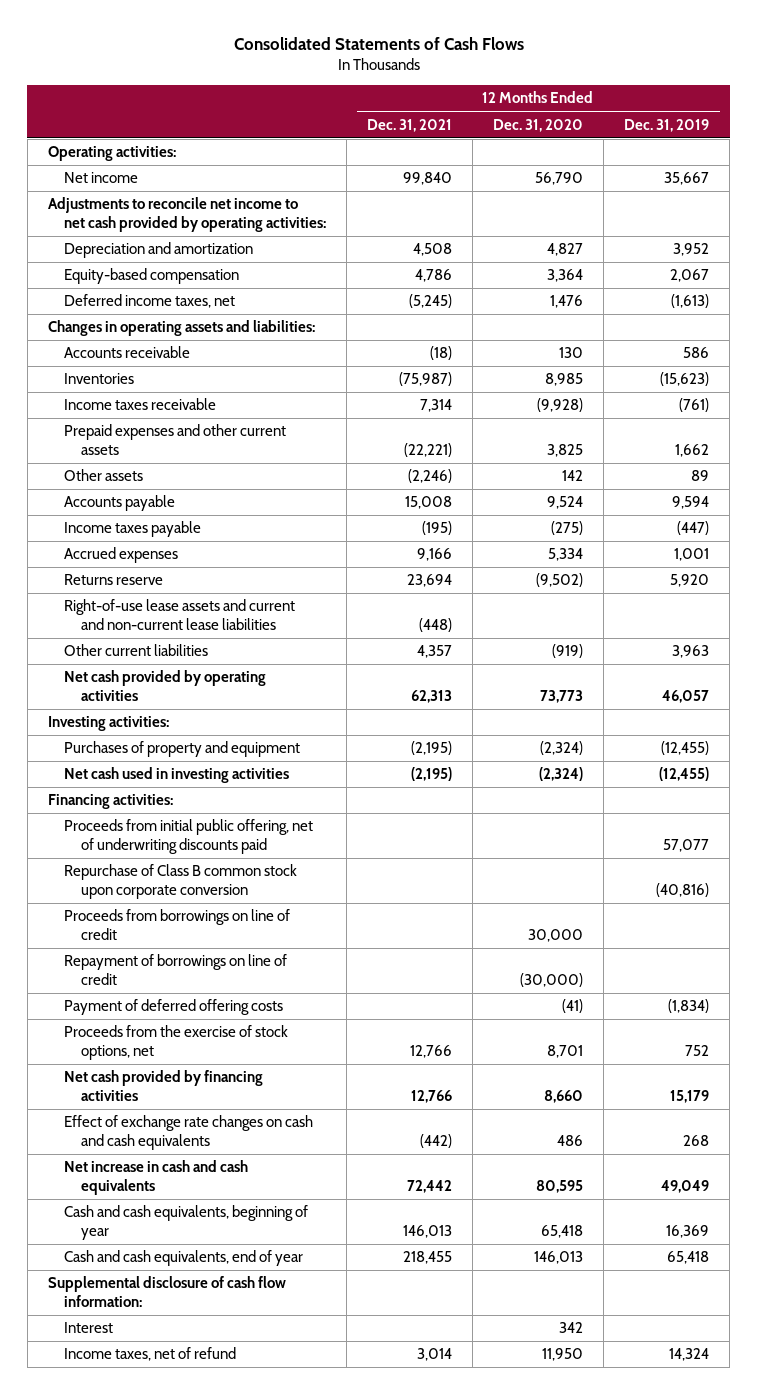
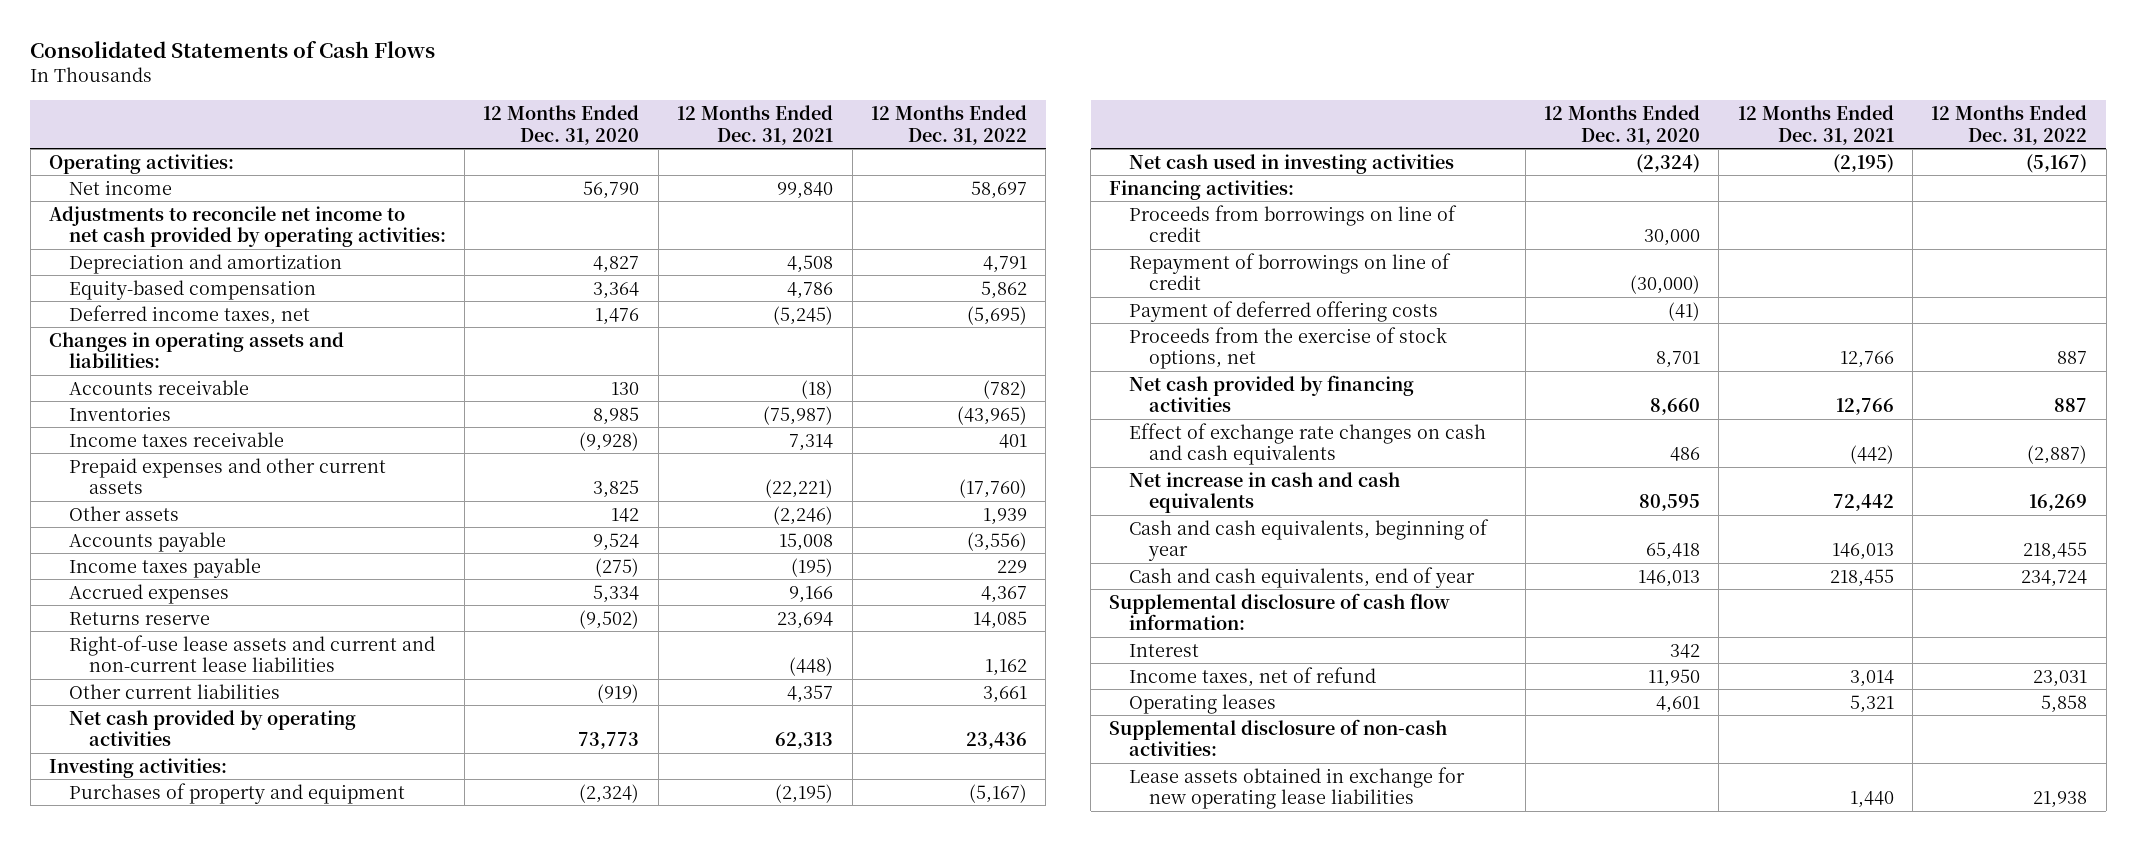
- | 12 Months Ended Dec. 31, 2021 | 12 Months Ended Dec. 31, 2020 | 12 Months Ended Dec. 31, 2019
+ | 12 Months Ended Dec. 31, 2020 | 12 Months Ended Dec. 31, 2021 | 12 Months Ended Dec. 31, 2022
- Proceeds from initial public offering, net of underwriting discounts paid | | | 57,077
- Repurchase of Class B common stock upon corporate conversion | | | (40,816)
+ Operating leases | 4,601 | 5,321 | 5,858
+ Supplemental disclosure of non-cash activities:
+ Lease assets obtained in exchange for new operating lease liabilities | | 1,440 | 21,938

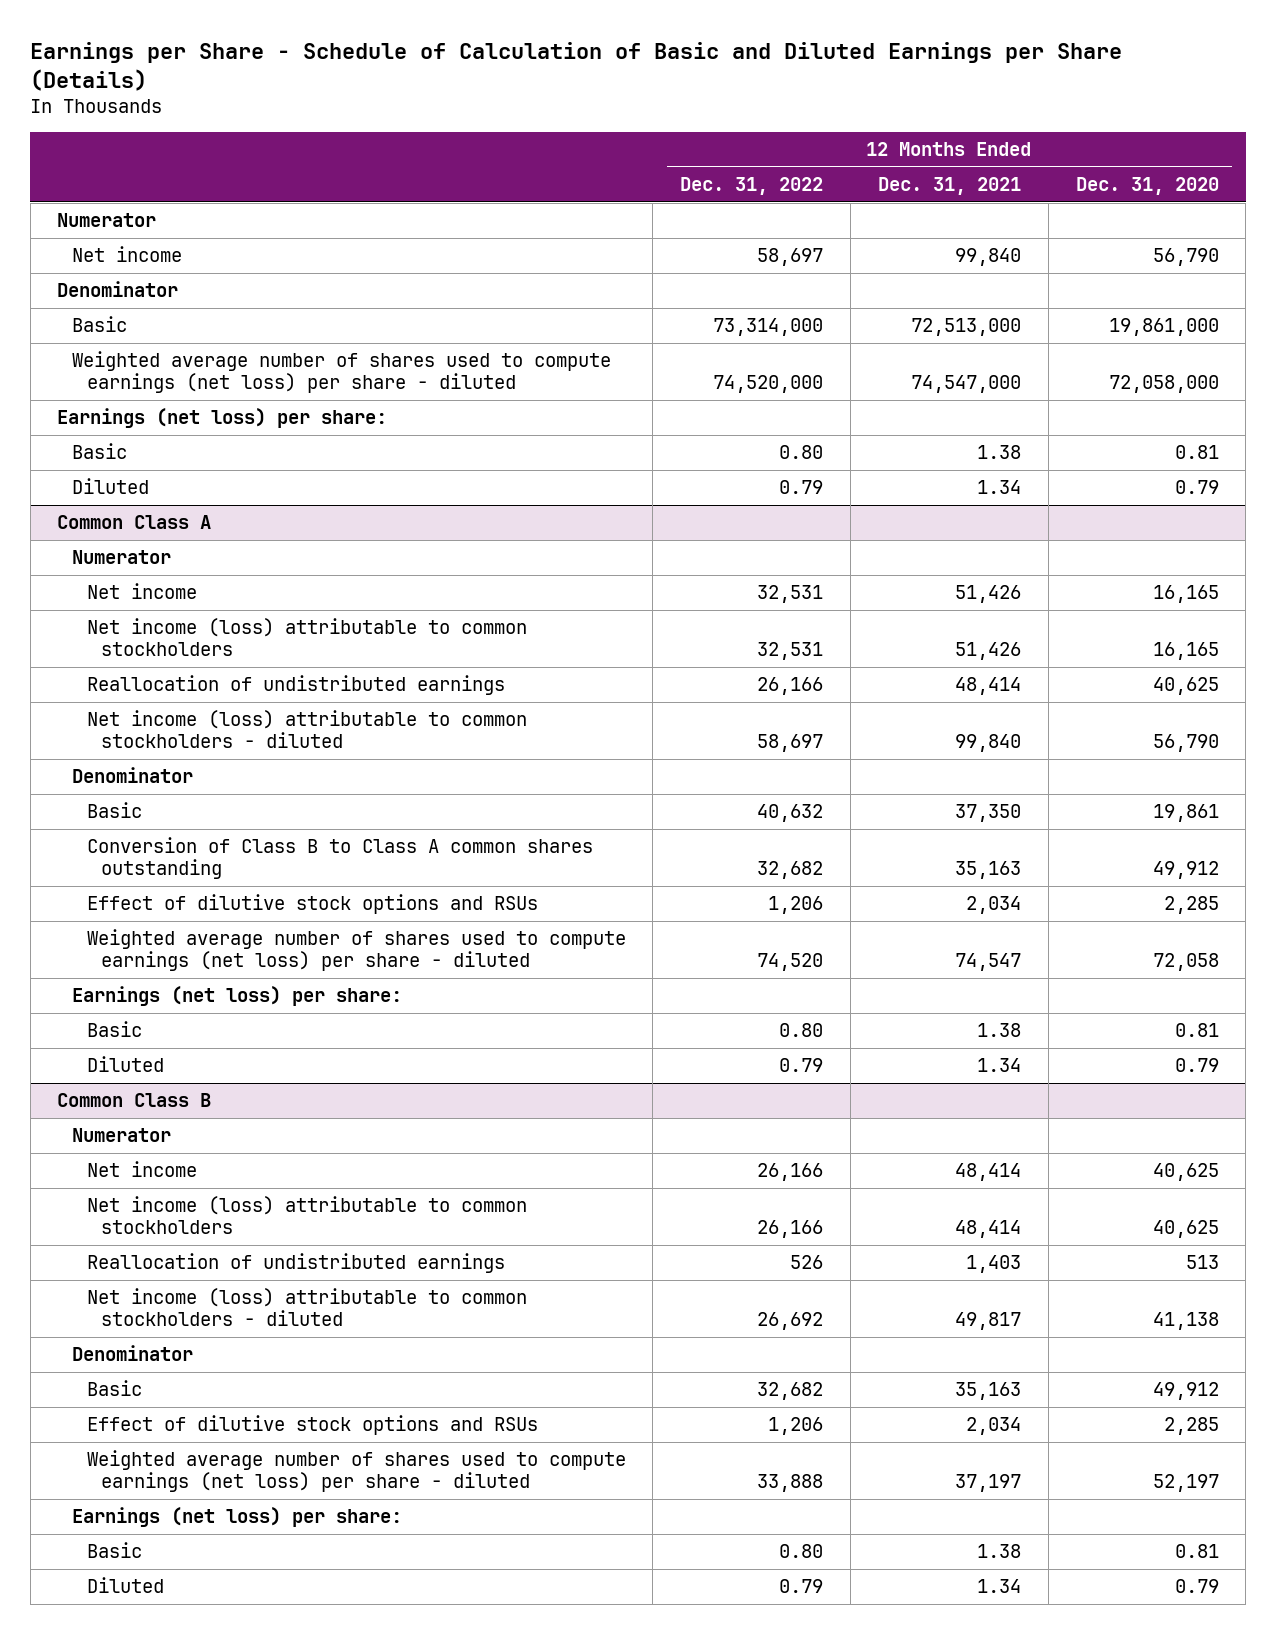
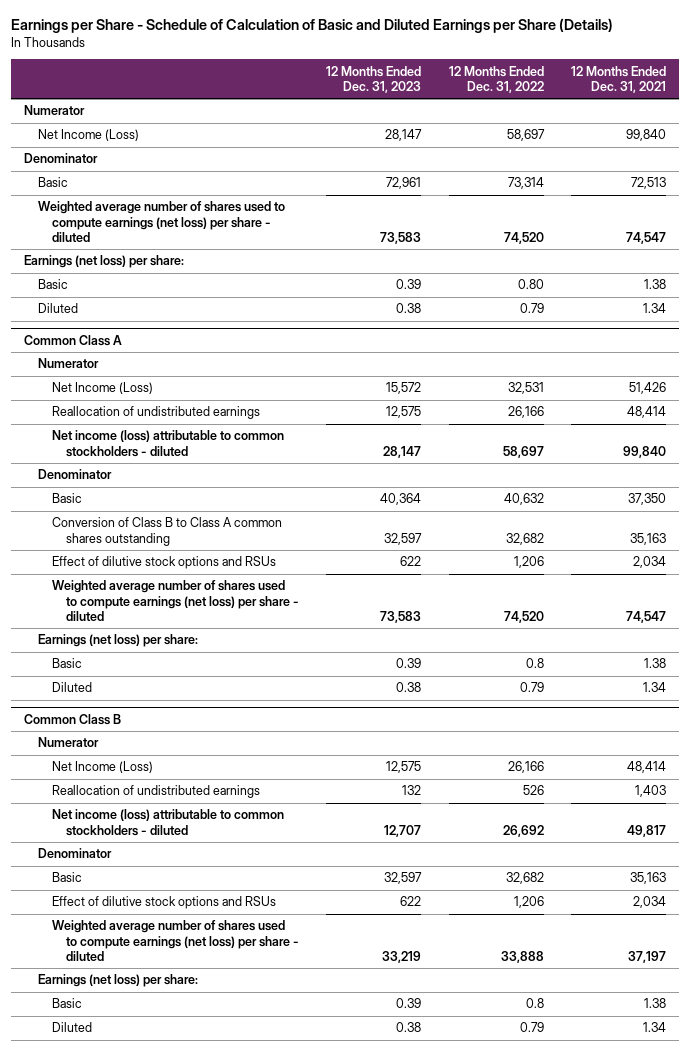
- | 12 Months Ended Dec. 31, 2022 | 12 Months Ended Dec. 31, 2021 | 12 Months Ended Dec. 31, 2020
+ | 12 Months Ended Dec. 31, 2023 | 12 Months Ended Dec. 31, 2022 | 12 Months Ended Dec. 31, 2021
- Net income | 58,697 | 99,840 | 56,790
+ Net Income (Loss) | 28,147 | 58,697 | 99,840
- Basic | 73,314,000 | 72,513,000 | 19,861,000
- Weighted average number of shares used to compute earnings (net loss) per share - diluted | 74,520,000 | 74,547,000 | 72,058,000
+ Basic | 72,961 | 73,314 | 72,513
+ Weighted average number of shares used to compute earnings (net loss) per share - diluted | 73,583 | 74,520 | 74,547
@ Common Class A
- Net income | 32,531 | 51,426 | 16,165
- Net income (loss) attributable to common stockholders | 32,531 | 51,426 | 16,165
+ Net Income (Loss) | 15,572 | 32,531 | 51,426
- Basic | 0.80 | 1.38 | 0.81
+ Basic | 0.39 | 0.8 | 1.38
@ Common Class B
- Net income | 26,166 | 48,414 | 40,625
- Net income (loss) attributable to common stockholders | 26,166 | 48,414 | 40,625
+ Net Income (Loss) | 12,575 | 26,166 | 48,414
- Basic | 0.80 | 1.38 | 0.81
+ Basic | 0.39 | 0.8 | 1.38

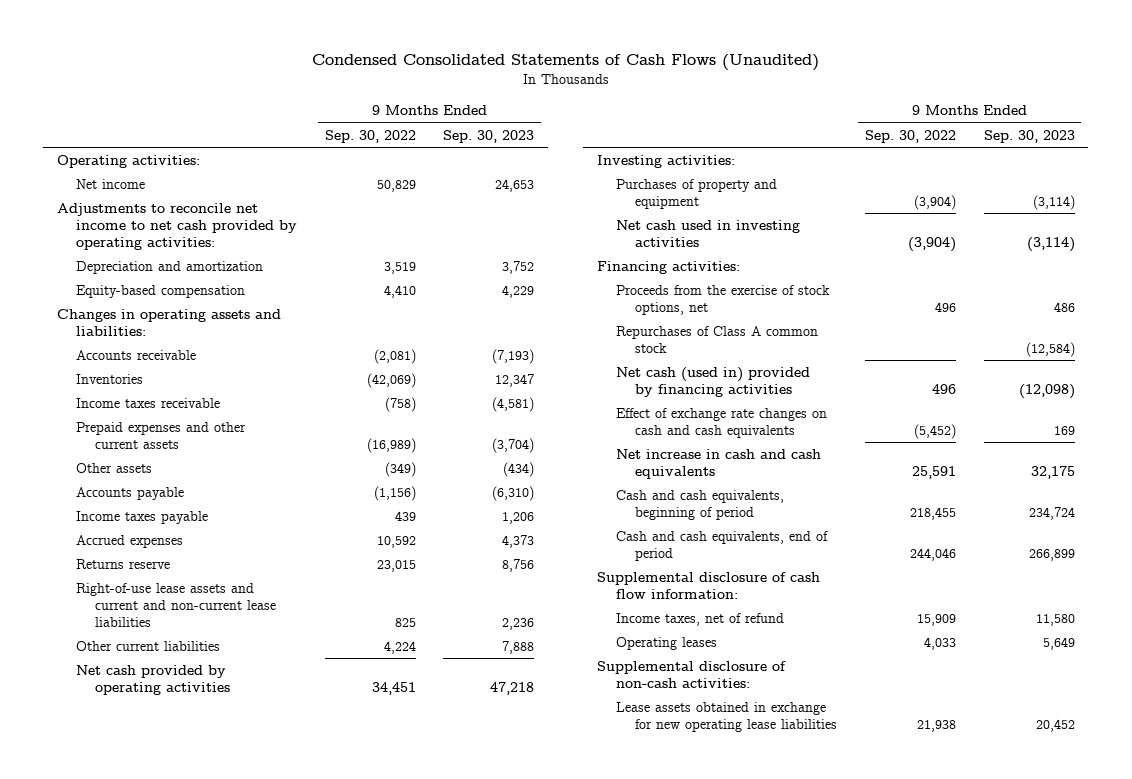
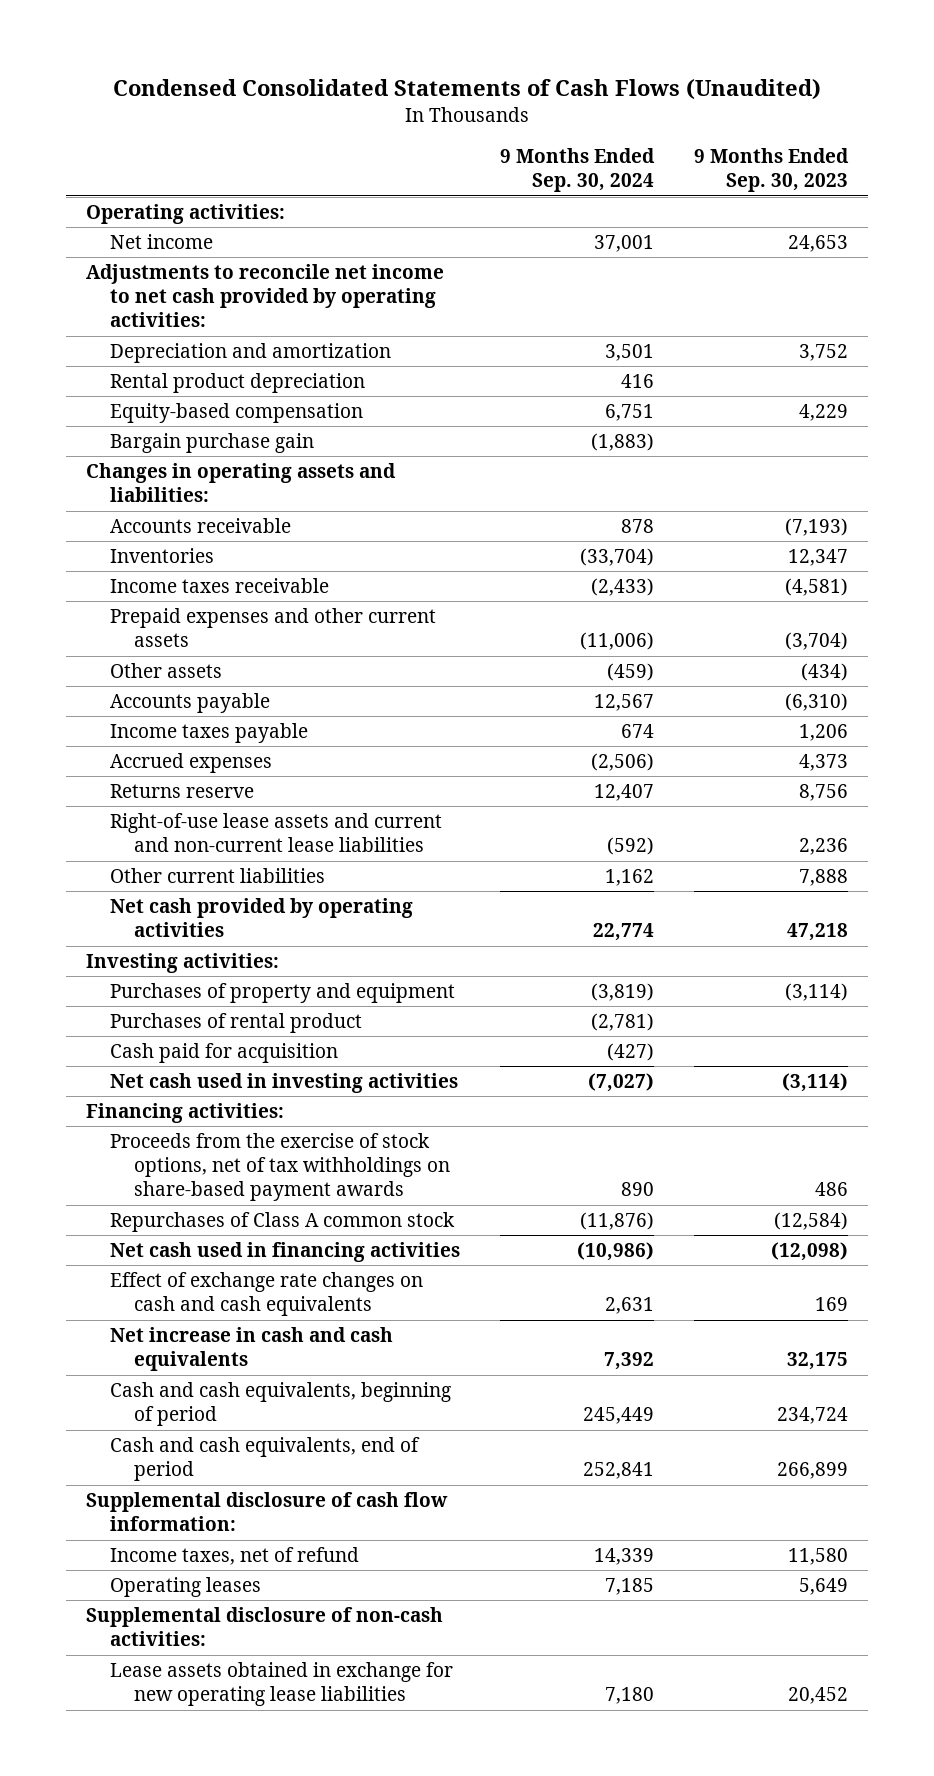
- | 9 Months Ended Sep. 30, 2022 | 9 Months Ended Sep. 30, 2023
+ | 9 Months Ended Sep. 30, 2024 | 9 Months Ended Sep. 30, 2023
+ Rental product depreciation | 416 |
+ Bargain purchase gain | (1,883) |
+ Purchases of rental product | (2,781) |
+ Cash paid for acquisition | (427) |
- Proceeds from the exercise of stock options, net | 496 | 486
+ Proceeds from the exercise of stock options, net of tax withholdings on share-based payment awards | 890 | 486
- Net cash (used in) provided by financing activities | 496 | (12,098)
+ Net cash used in financing activities | (10,986) | (12,098)

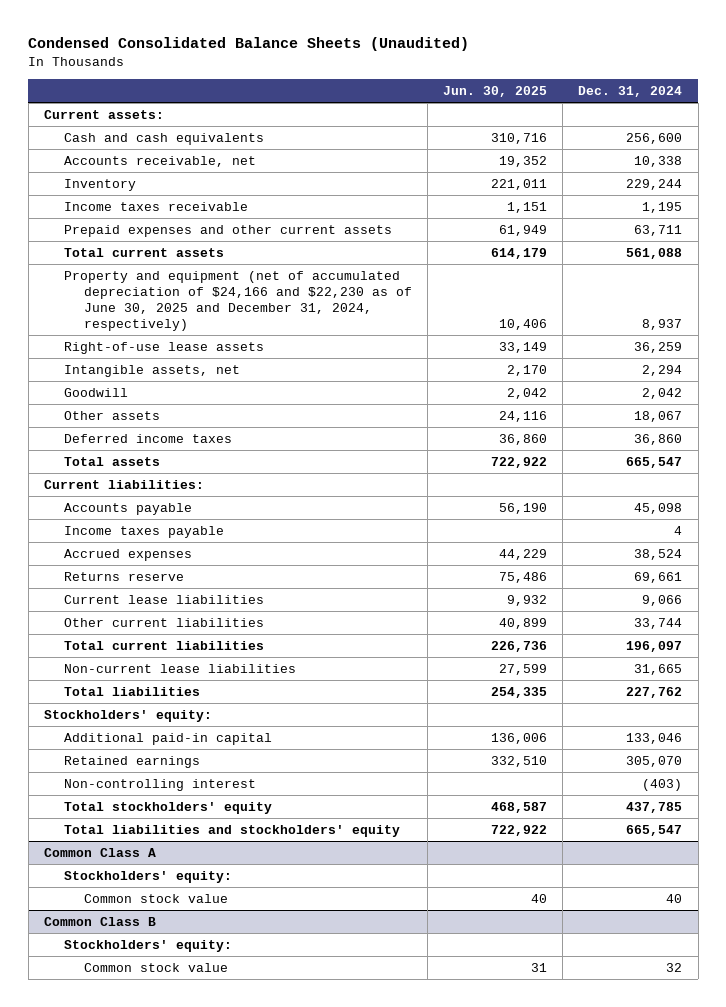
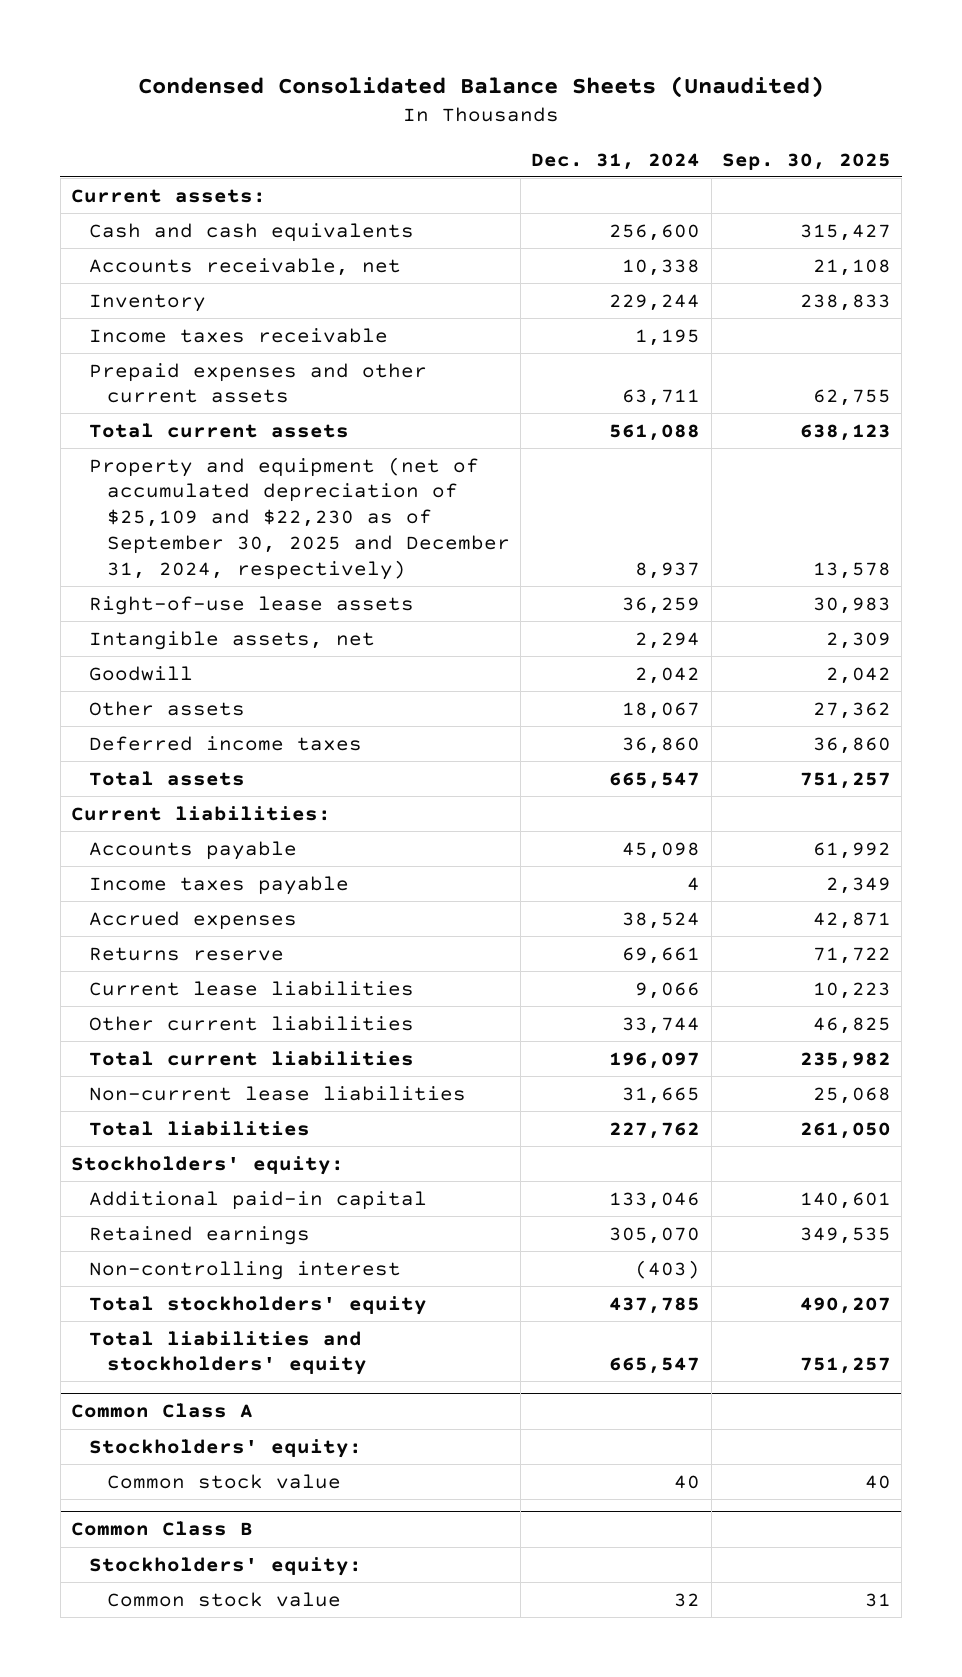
- | Jun. 30, 2025 | Dec. 31, 2024
+ | Dec. 31, 2024 | Sep. 30, 2025
- Property and equipment (net of accumulated depreciation of $24,166 and $22,230 as of June 30, 2025 and December 31, 2024, respectively) | 10,406 | 8,937
+ Property and equipment (net of accumulated depreciation of $25,109 and $22,230 as of September 30, 2025 and December 31, 2024, respectively) | 8,937 | 13,578

